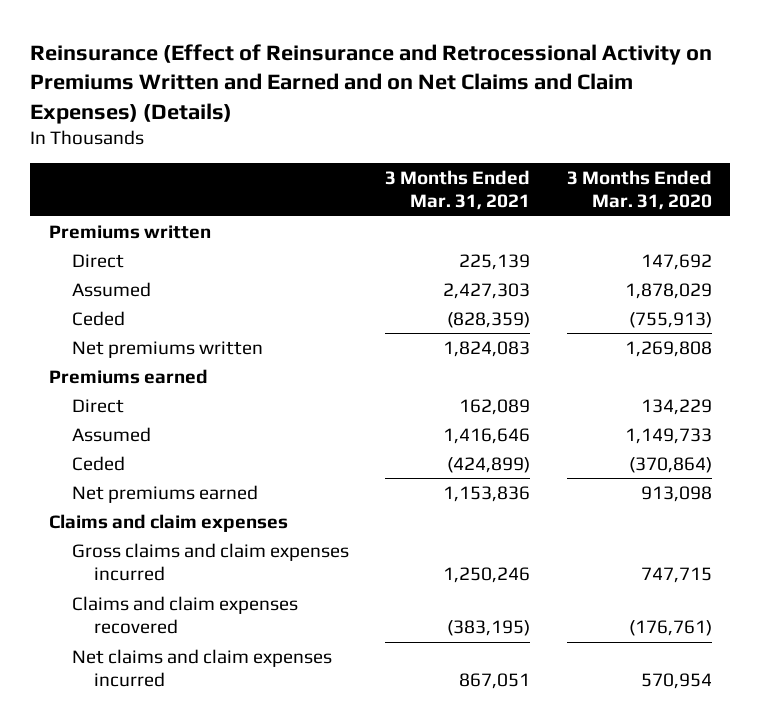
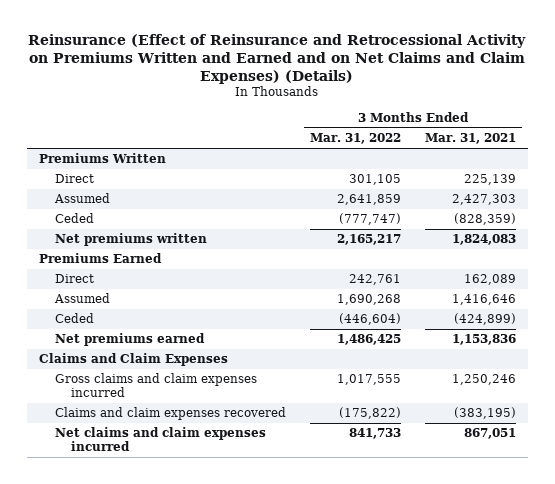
- | 3 Months Ended Mar. 31, 2021 | 3 Months Ended Mar. 31, 2020
+ | 3 Months Ended Mar. 31, 2022 | 3 Months Ended Mar. 31, 2021
- Premiums written
+ Premiums Written
- Premiums earned
+ Premiums Earned
- Claims and claim expenses
+ Claims and Claim Expenses

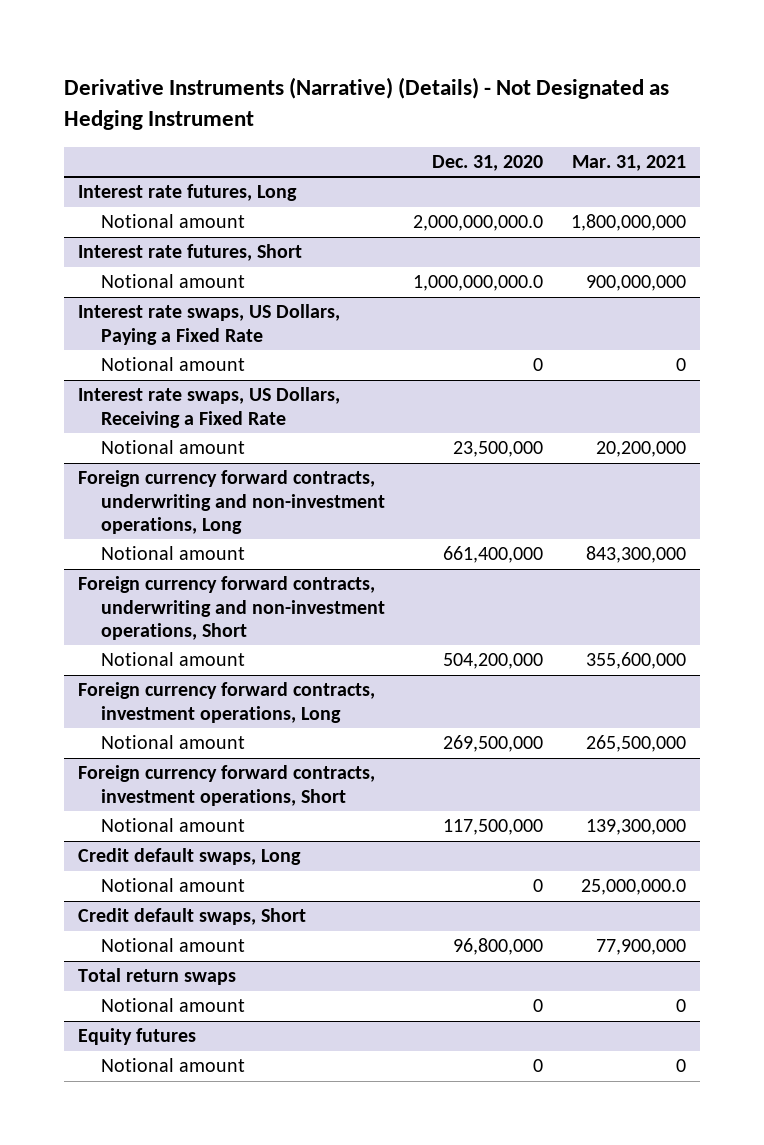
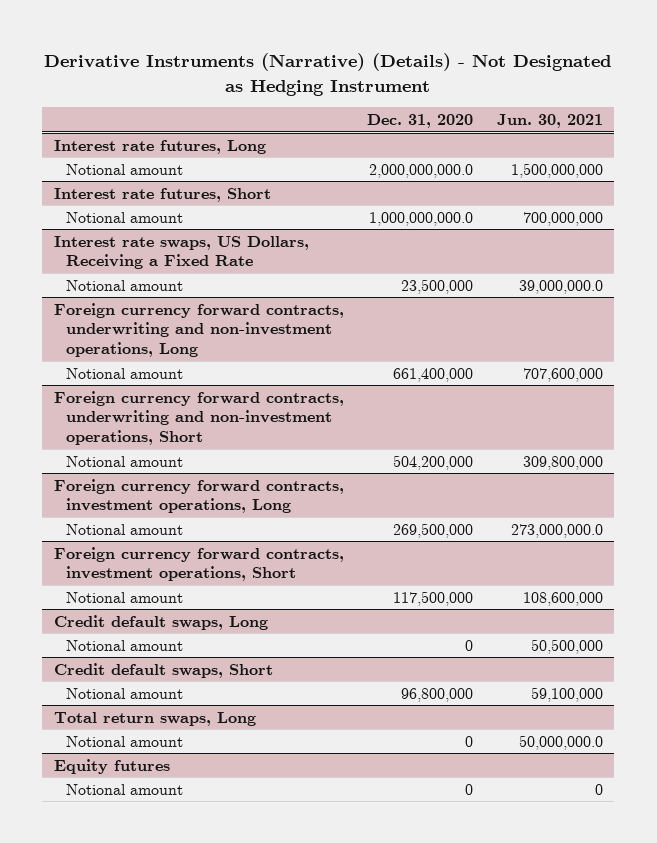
- | Dec. 31, 2020 | Mar. 31, 2021
+ | Dec. 31, 2020 | Jun. 30, 2021
- Interest rate swaps, US Dollars, Paying a Fixed Rate
- Notional amount | 0 | 0
- Total return swaps
+ Total return swaps, Long

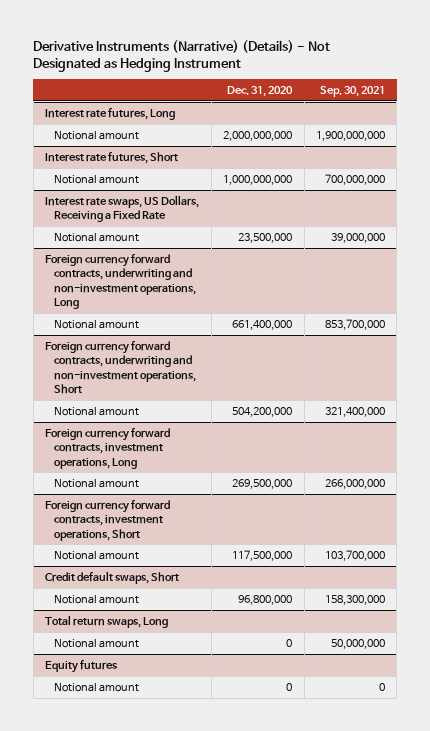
- | Dec. 31, 2020 | Jun. 30, 2021
+ | Dec. 31, 2020 | Sep. 30, 2021
@ Interest rate futures, Long
- Notional amount | 2,000,000,000.0 | 1,500,000,000
+ Notional amount | 2,000,000,000 | 1,900,000,000
@ Interest rate futures, Short
- Notional amount | 1,000,000,000.0 | 700,000,000
+ Notional amount | 1,000,000,000 | 700,000,000
- Credit default swaps, Long
- Notional amount | 0 | 50,500,000

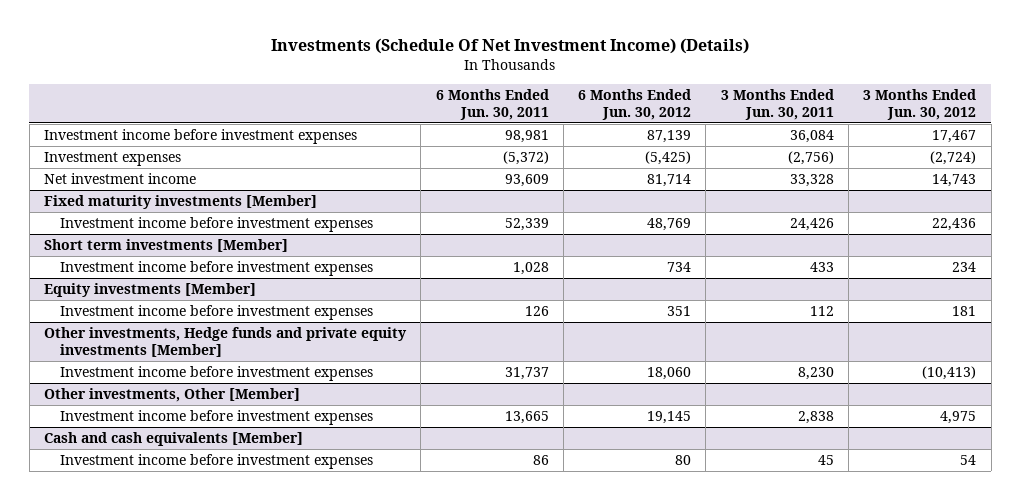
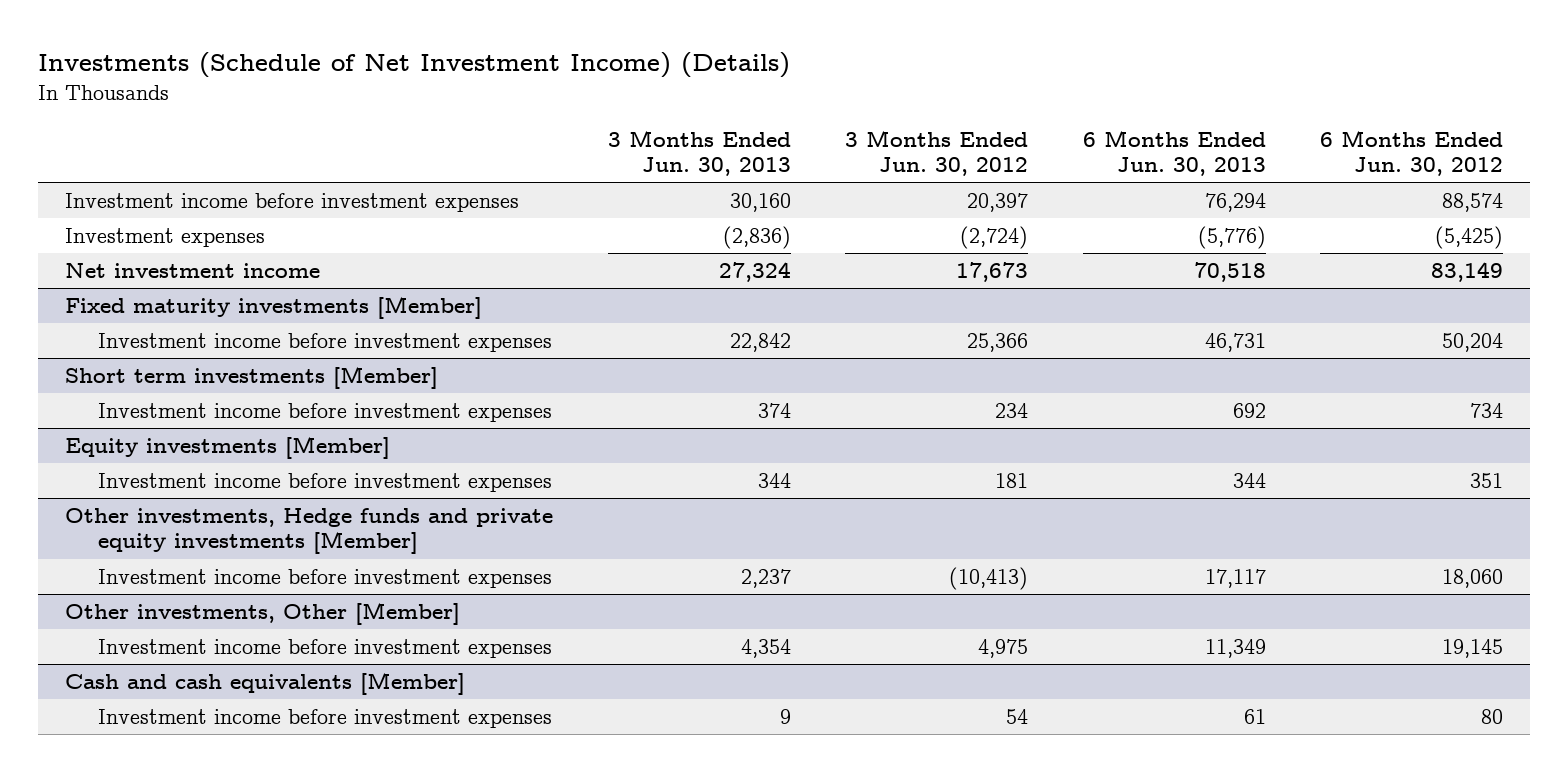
- Investments (Schedule Of Net Investment Income) (Details)
+ Investments (Schedule of Net Investment Income) (Details)
- | 6 Months Ended Jun. 30, 2011 | 6 Months Ended Jun. 30, 2012 | 3 Months Ended Jun. 30, 2011 | 3 Months Ended Jun. 30, 2012
+ | 3 Months Ended Jun. 30, 2013 | 3 Months Ended Jun. 30, 2012 | 6 Months Ended Jun. 30, 2013 | 6 Months Ended Jun. 30, 2012
- Investment income before investment expenses | 98,981 | 87,139 | 36,084 | 17,467
+ Investment income before investment expenses | 30,160 | 20,397 | 76,294 | 88,574
- Net investment income | 93,609 | 81,714 | 33,328 | 14,743
+ Net investment income | 27,324 | 17,673 | 70,518 | 83,149
@ Fixed maturity investments [Member]
- Investment income before investment expenses | 52,339 | 48,769 | 24,426 | 22,436
+ Investment income before investment expenses | 22,842 | 25,366 | 46,731 | 50,204

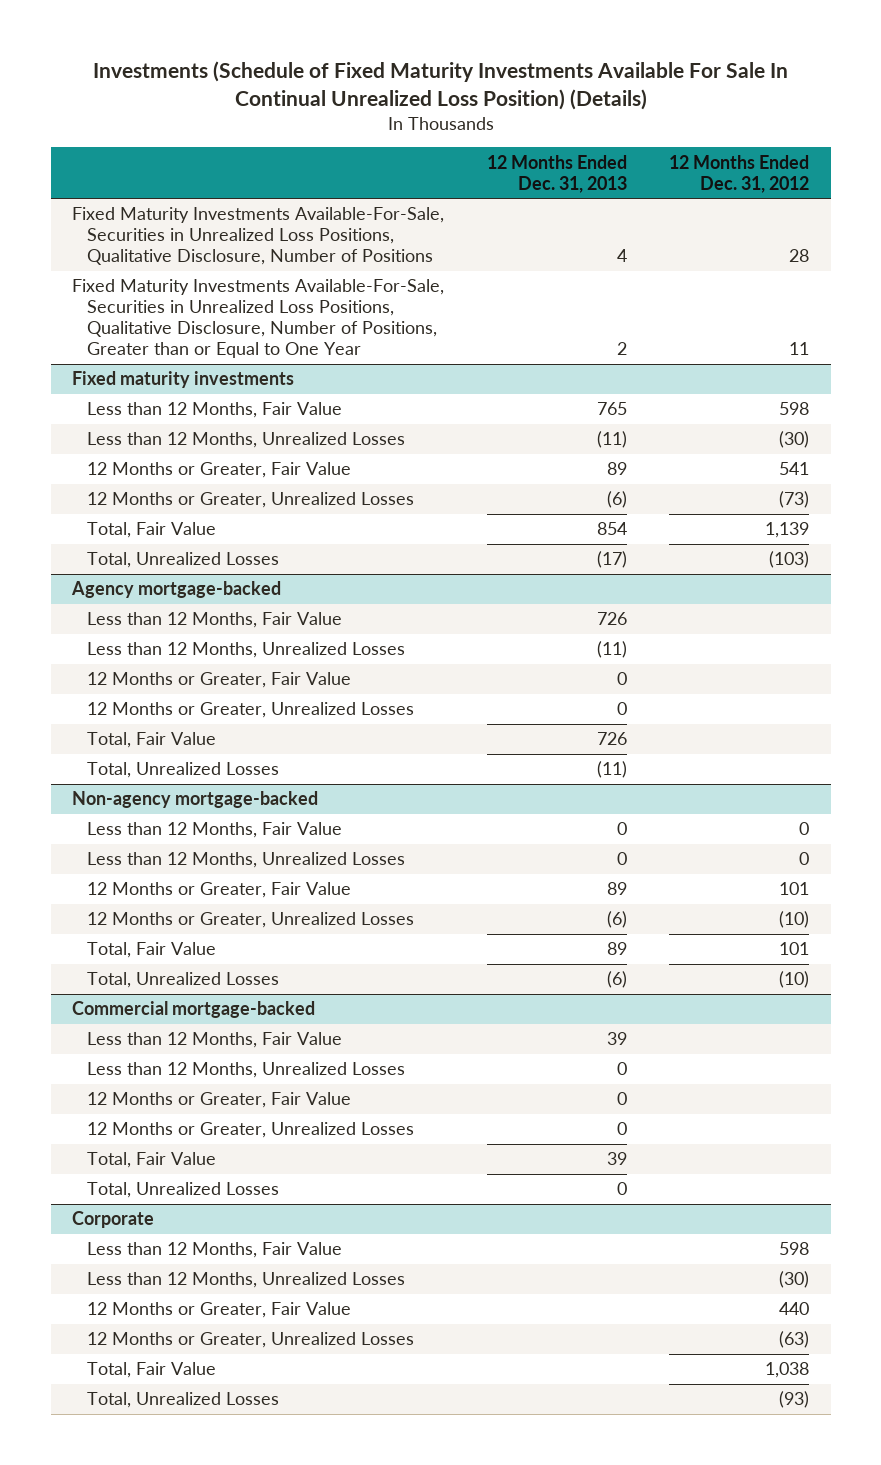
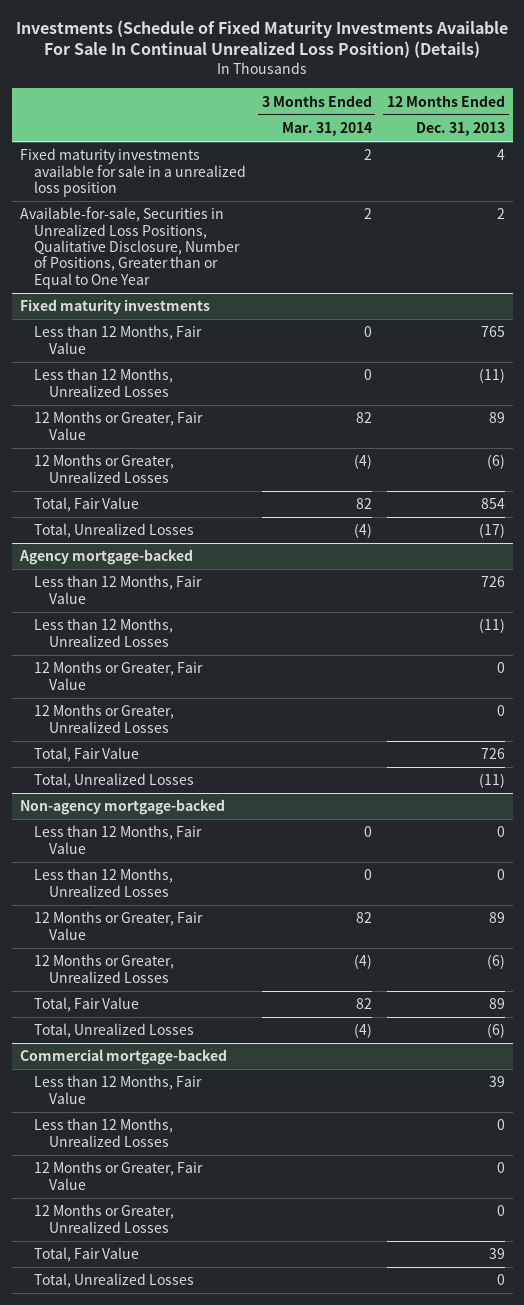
- | 12 Months Ended Dec. 31, 2013 | 12 Months Ended Dec. 31, 2012
+ | 3 Months Ended Mar. 31, 2014 | 12 Months Ended Dec. 31, 2013
- Fixed Maturity Investments Available-For-Sale, Securities in Unrealized Loss Positions, Qualitative Disclosure, Number of Positions | 4 | 28
- Fixed Maturity Investments Available-For-Sale, Securities in Unrealized Loss Positions, Qualitative Disclosure, Number of Positions, Greater than or Equal to One Year | 2 | 11
+ Fixed maturity investments available for sale in a unrealized loss position | 2 | 4
+ Available-for-sale, Securities in Unrealized Loss Positions, Qualitative Disclosure, Number of Positions, Greater than or Equal to One Year | 2 | 2
- Corporate
- Less than 12 Months, Fair Value | | 598
- Less than 12 Months, Unrealized Losses | | (30)
- 12 Months or Greater, Fair Value | | 440
- 12 Months or Greater, Unrealized Losses | | (63)
- Total, Fair Value | | 1,038
- Total, Unrealized Losses | | (93)

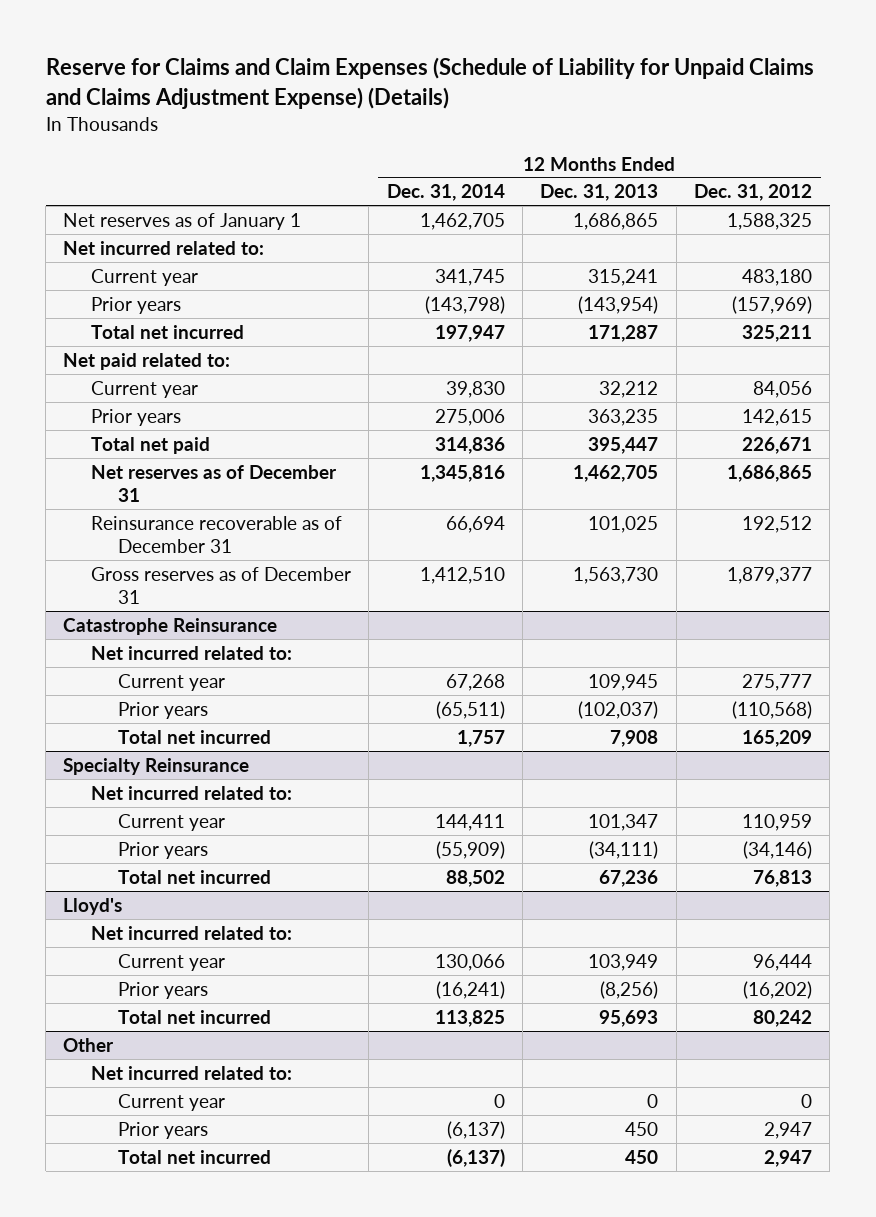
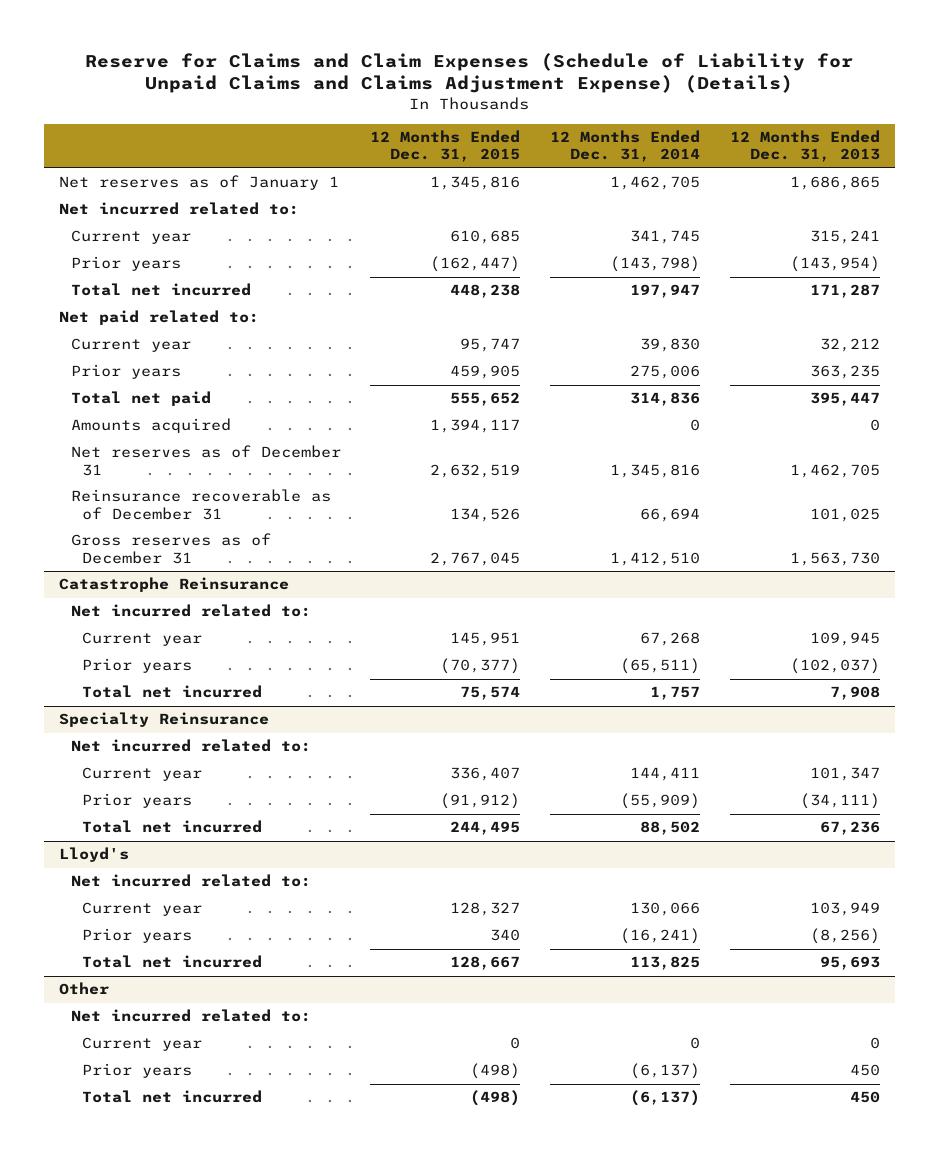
- | 12 Months Ended Dec. 31, 2014 | 12 Months Ended Dec. 31, 2013 | 12 Months Ended Dec. 31, 2012
+ | 12 Months Ended Dec. 31, 2015 | 12 Months Ended Dec. 31, 2014 | 12 Months Ended Dec. 31, 2013
+ Amounts acquired | 1,394,117 | 0 | 0

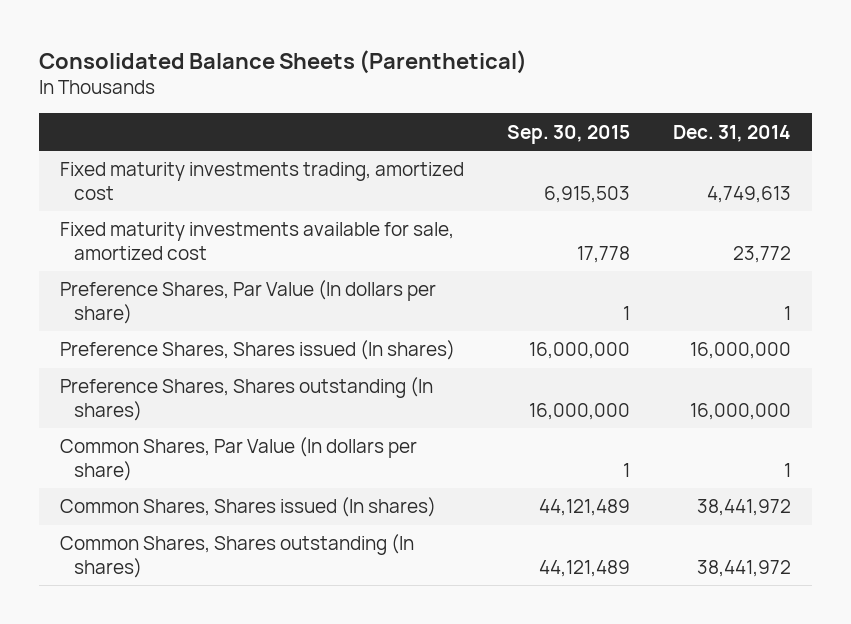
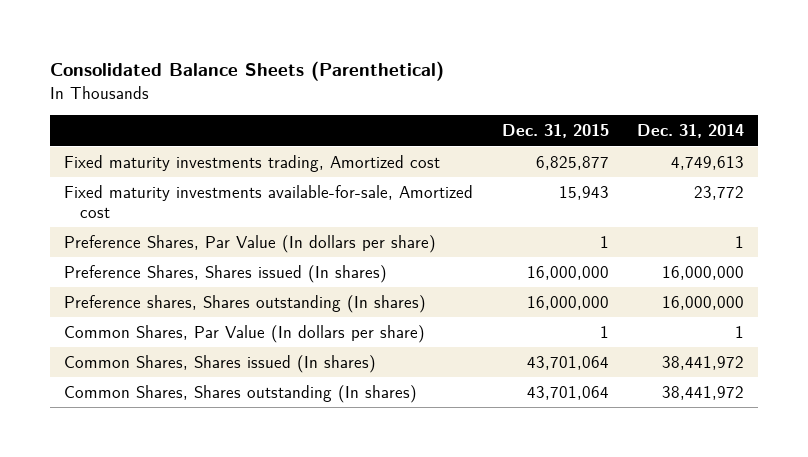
- | Sep. 30, 2015 | Dec. 31, 2014
+ | Dec. 31, 2015 | Dec. 31, 2014
- Fixed maturity investments trading, amortized cost | 6,915,503 | 4,749,613
- Fixed maturity investments available for sale, amortized cost | 17,778 | 23,772
+ Fixed maturity investments trading, Amortized cost | 6,825,877 | 4,749,613
+ Fixed maturity investments available-for-sale, Amortized cost | 15,943 | 23,772
- Preference Shares, Shares outstanding (In shares) | 16,000,000 | 16,000,000
+ Preference shares, Shares outstanding (In shares) | 16,000,000 | 16,000,000

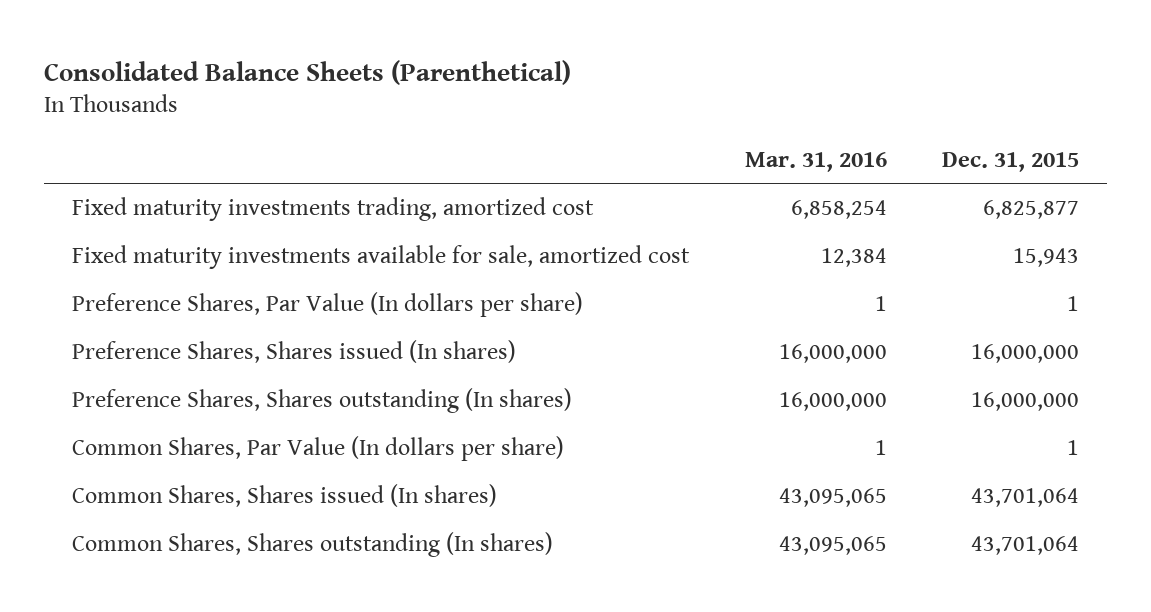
- | Dec. 31, 2015 | Dec. 31, 2014
+ | Mar. 31, 2016 | Dec. 31, 2015
- Fixed maturity investments trading, Amortized cost | 6,825,877 | 4,749,613
- Fixed maturity investments available-for-sale, Amortized cost | 15,943 | 23,772
+ Fixed maturity investments trading, amortized cost | 6,858,254 | 6,825,877
+ Fixed maturity investments available for sale, amortized cost | 12,384 | 15,943
- Preference shares, Shares outstanding (In shares) | 16,000,000 | 16,000,000
+ Preference Shares, Shares outstanding (In shares) | 16,000,000 | 16,000,000

